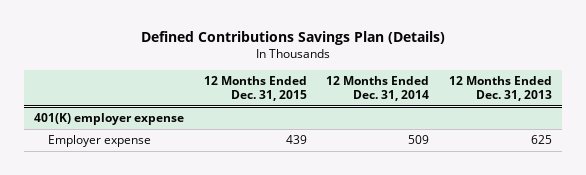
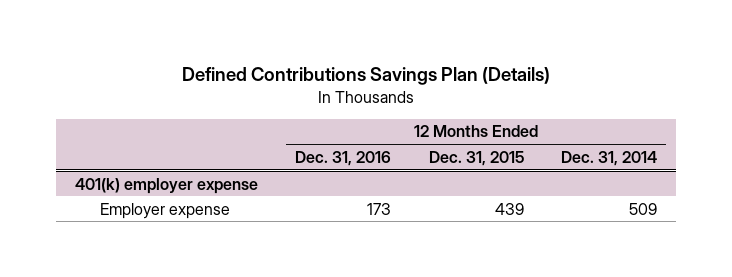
- | 12 Months Ended Dec. 31, 2015 | 12 Months Ended Dec. 31, 2014 | 12 Months Ended Dec. 31, 2013
+ | 12 Months Ended Dec. 31, 2016 | 12 Months Ended Dec. 31, 2015 | 12 Months Ended Dec. 31, 2014
- 401(K) employer expense
+ 401(k) employer expense

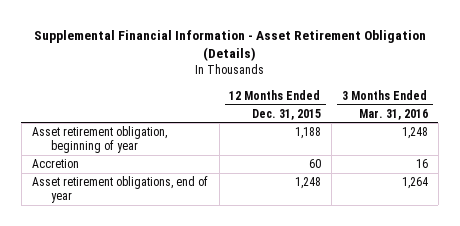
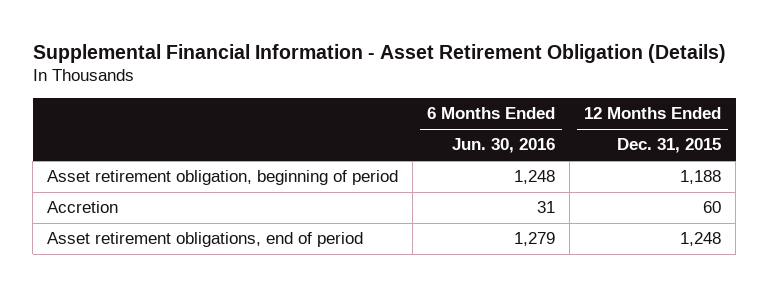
- | 12 Months Ended Dec. 31, 2015 | 3 Months Ended Mar. 31, 2016
+ | 6 Months Ended Jun. 30, 2016 | 12 Months Ended Dec. 31, 2015
- Asset retirement obligation, beginning of year | 1,188 | 1,248
+ Asset retirement obligation, beginning of period | 1,248 | 1,188
- Asset retirement obligations, end of year | 1,248 | 1,264
+ Asset retirement obligations, end of period | 1,279 | 1,248

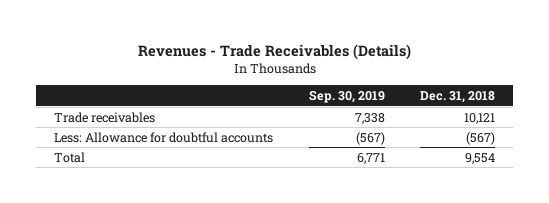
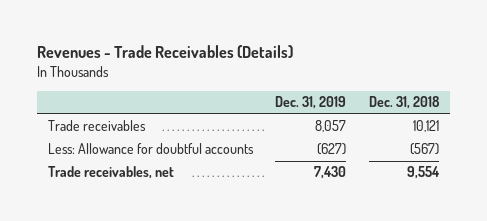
- | Sep. 30, 2019 | Dec. 31, 2018
+ | Dec. 31, 2019 | Dec. 31, 2018
- Total | 6,771 | 9,554
+ Trade receivables, net | 7,430 | 9,554

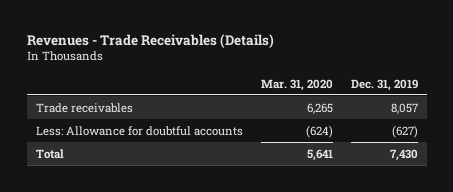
- | Dec. 31, 2019 | Dec. 31, 2018
+ | Mar. 31, 2020 | Dec. 31, 2019
- Trade receivables, net | 7,430 | 9,554
+ Total | 5,641 | 7,430

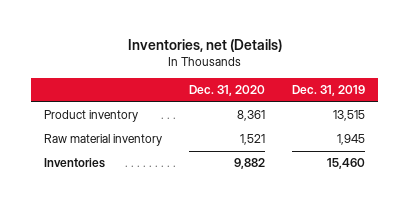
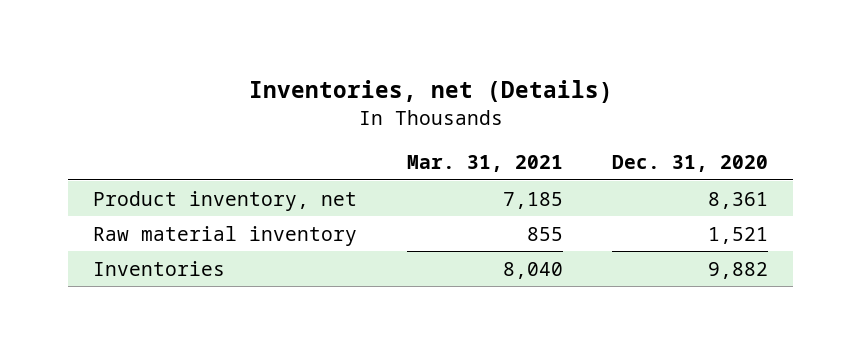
- | Dec. 31, 2020 | Dec. 31, 2019
+ | Mar. 31, 2021 | Dec. 31, 2020
- Product inventory | 8,361 | 13,515
+ Product inventory, net | 7,185 | 8,361

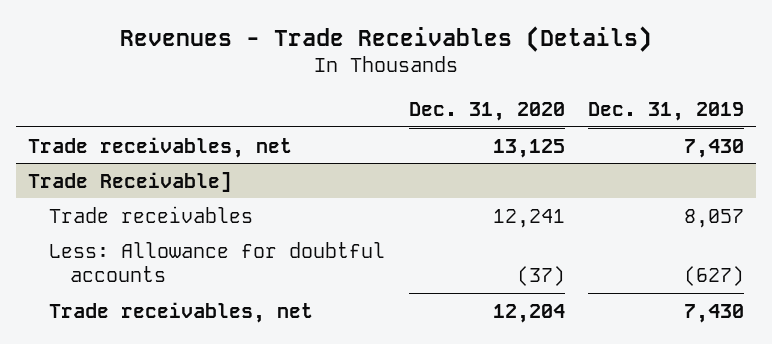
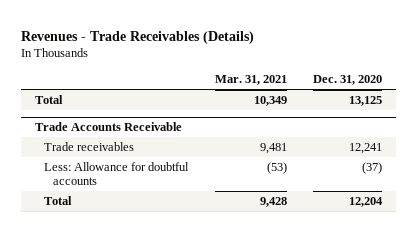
- | Dec. 31, 2020 | Dec. 31, 2019
+ | Mar. 31, 2021 | Dec. 31, 2020
- Trade receivables, net | 13,125 | 7,430
- Trade Receivable]
+ Total | 10,349 | 13,125
+ Trade Accounts Receivable
- Trade receivables, net | 12,204 | 7,430
+ Total | 9,428 | 12,204

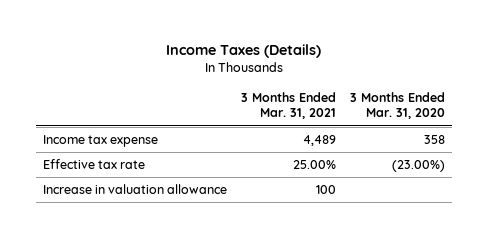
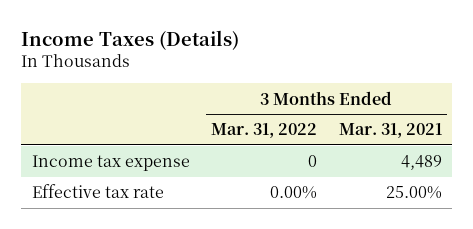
- | 3 Months Ended Mar. 31, 2021 | 3 Months Ended Mar. 31, 2020
+ | 3 Months Ended Mar. 31, 2022 | 3 Months Ended Mar. 31, 2021
- Increase in valuation allowance | 100 |

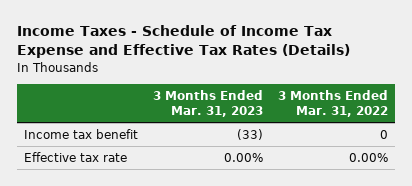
- Income Taxes (Details)
+ Income Taxes - Schedule of Income Tax Expense and Effective Tax Rates (Details)
- | 3 Months Ended Mar. 31, 2022 | 3 Months Ended Mar. 31, 2021
+ | 3 Months Ended Mar. 31, 2023 | 3 Months Ended Mar. 31, 2022
- Income tax expense | 0 | 4,489
+ Income tax benefit | (33) | 0

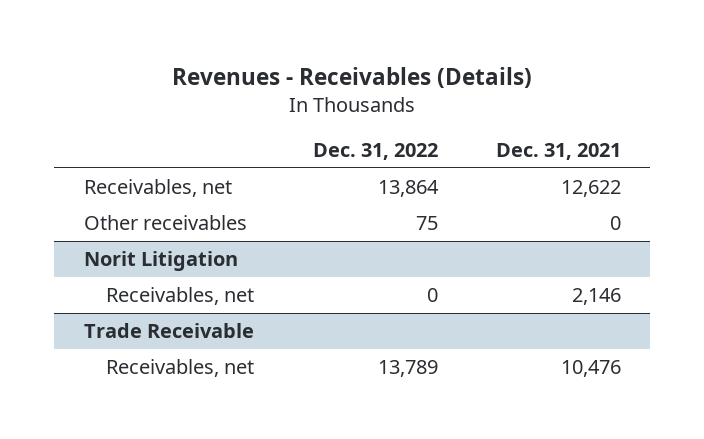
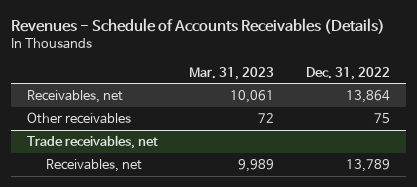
- Revenues - Receivables (Details)
+ Revenues - Schedule of Accounts Receivables (Details)
- | Dec. 31, 2022 | Dec. 31, 2021
+ | Mar. 31, 2023 | Dec. 31, 2022
- Norit Litigation
- Receivables, net | 0 | 2,146
- Trade Receivable
+ Trade receivables, net

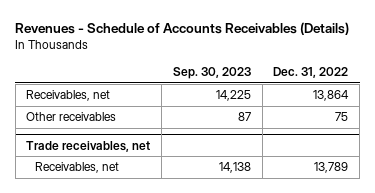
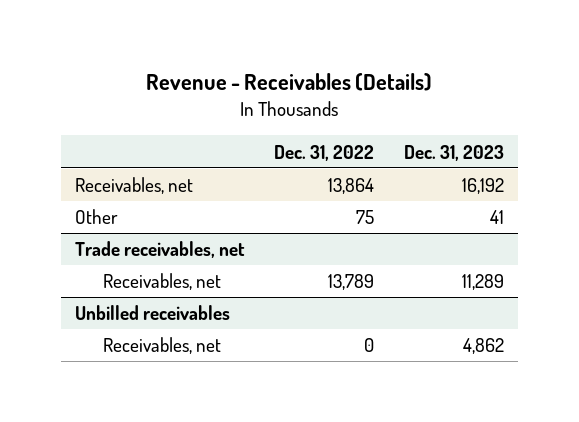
- Revenues - Schedule of Accounts Receivables (Details)
+ Revenue - Receivables (Details)
- | Sep. 30, 2023 | Dec. 31, 2022
+ | Dec. 31, 2022 | Dec. 31, 2023
- Other receivables | 87 | 75
+ Other | 75 | 41
+ Unbilled receivables
+ Receivables, net | 0 | 4,862

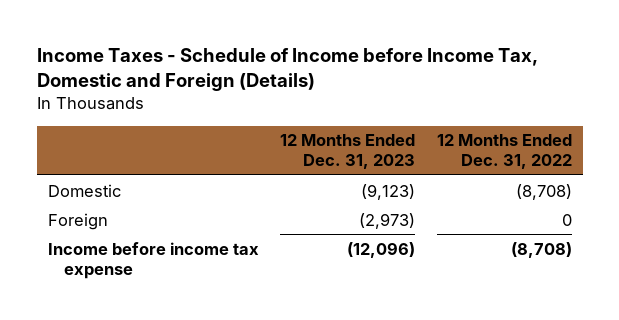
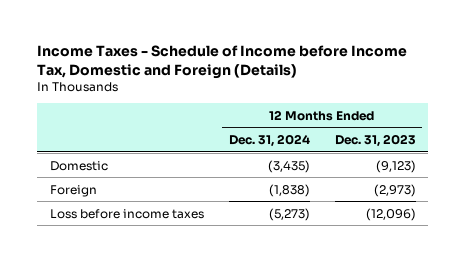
- | 12 Months Ended Dec. 31, 2023 | 12 Months Ended Dec. 31, 2022
+ | 12 Months Ended Dec. 31, 2024 | 12 Months Ended Dec. 31, 2023
- Income before income tax expense | (12,096) | (8,708)
+ Loss before income taxes | (5,273) | (12,096)

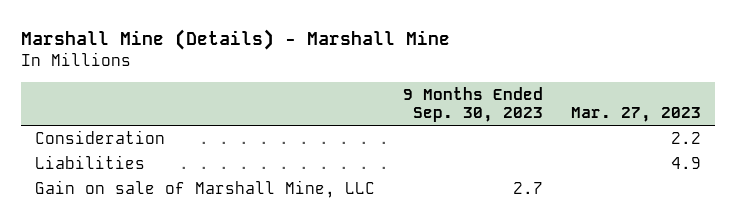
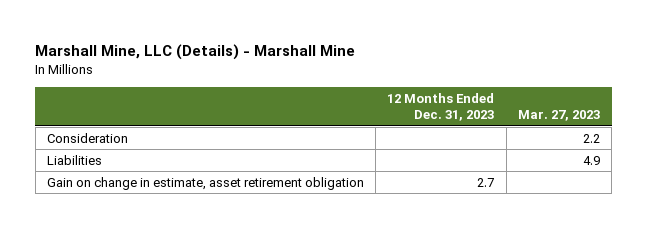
- Marshall Mine (Details) - Marshall Mine
+ Marshall Mine, LLC (Details) - Marshall Mine
- | 9 Months Ended Sep. 30, 2023 | Mar. 27, 2023
+ | 12 Months Ended Dec. 31, 2023 | Mar. 27, 2023
- Gain on sale of Marshall Mine, LLC | 2.7 |
+ Gain on change in estimate, asset retirement obligation | 2.7 |

